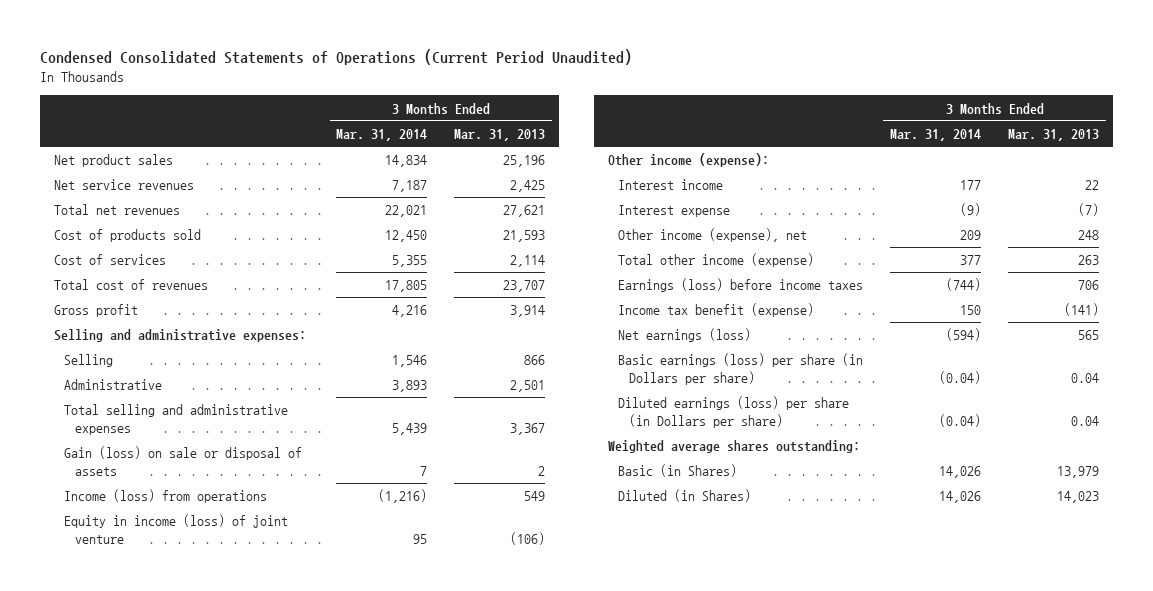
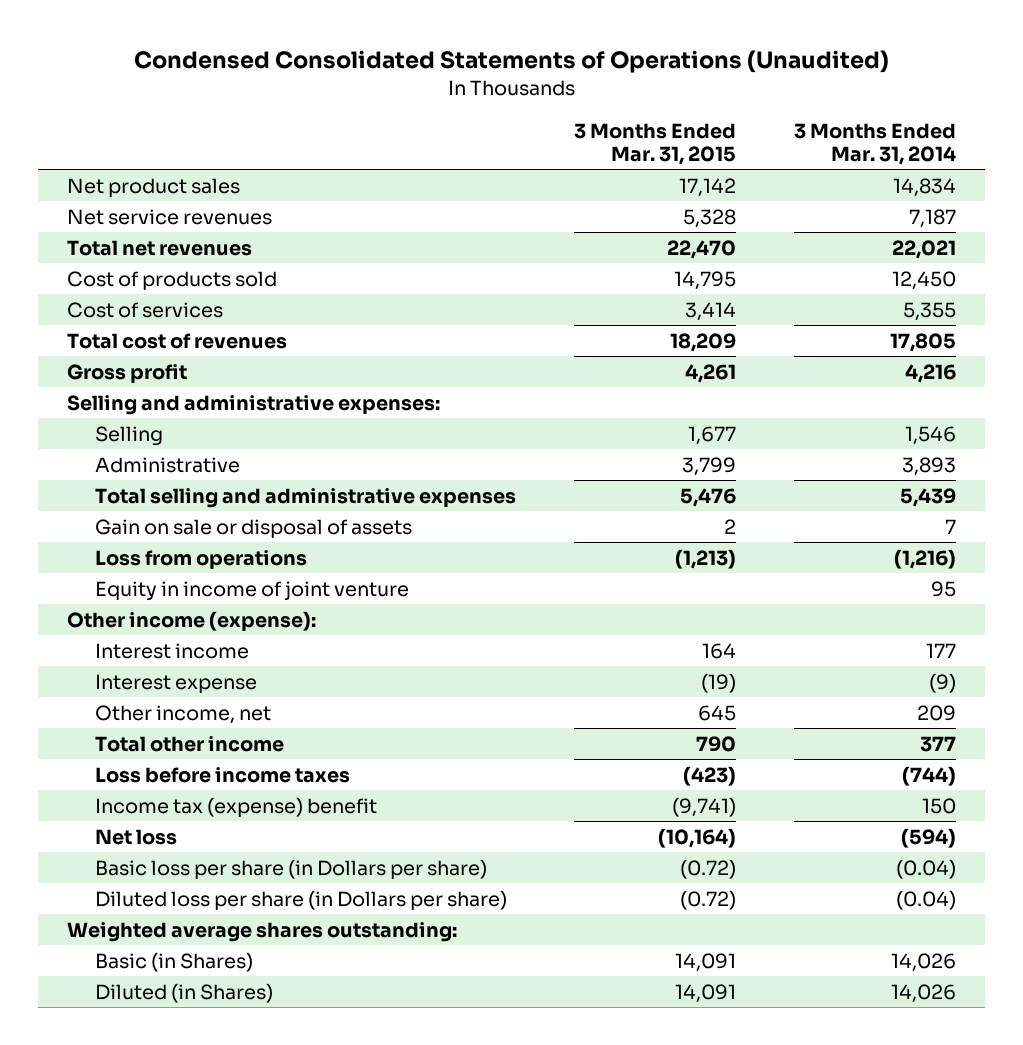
- Condensed Consolidated Statements of Operations (Current Period Unaudited)
+ Condensed Consolidated Statements of Operations (Unaudited)
- | 3 Months Ended Mar. 31, 2014 | 3 Months Ended Mar. 31, 2013
+ | 3 Months Ended Mar. 31, 2015 | 3 Months Ended Mar. 31, 2014
- Gain (loss) on sale or disposal of assets | 7 | 2
- Income (loss) from operations | (1,216) | 549
- Equity in income (loss) of joint venture | 95 | (106)
+ Gain on sale or disposal of assets | 2 | 7
+ Loss from operations | (1,213) | (1,216)
+ Equity in income of joint venture | | 95
- Other income (expense), net | 209 | 248
- Total other income (expense) | 377 | 263
- Earnings (loss) before income taxes | (744) | 706
- Income tax benefit (expense) | 150 | (141)
- Net earnings (loss) | (594) | 565
- Basic earnings (loss) per share (in Dollars per share) | (0.04) | 0.04
- Diluted earnings (loss) per share (in Dollars per share) | (0.04) | 0.04
+ Other income, net | 645 | 209
+ Total other income | 790 | 377
+ Loss before income taxes | (423) | (744)
+ Income tax (expense) benefit | (9,741) | 150
+ Net loss | (10,164) | (594)
+ Basic loss per share (in Dollars per share) | (0.72) | (0.04)
+ Diluted loss per share (in Dollars per share) | (0.72) | (0.04)

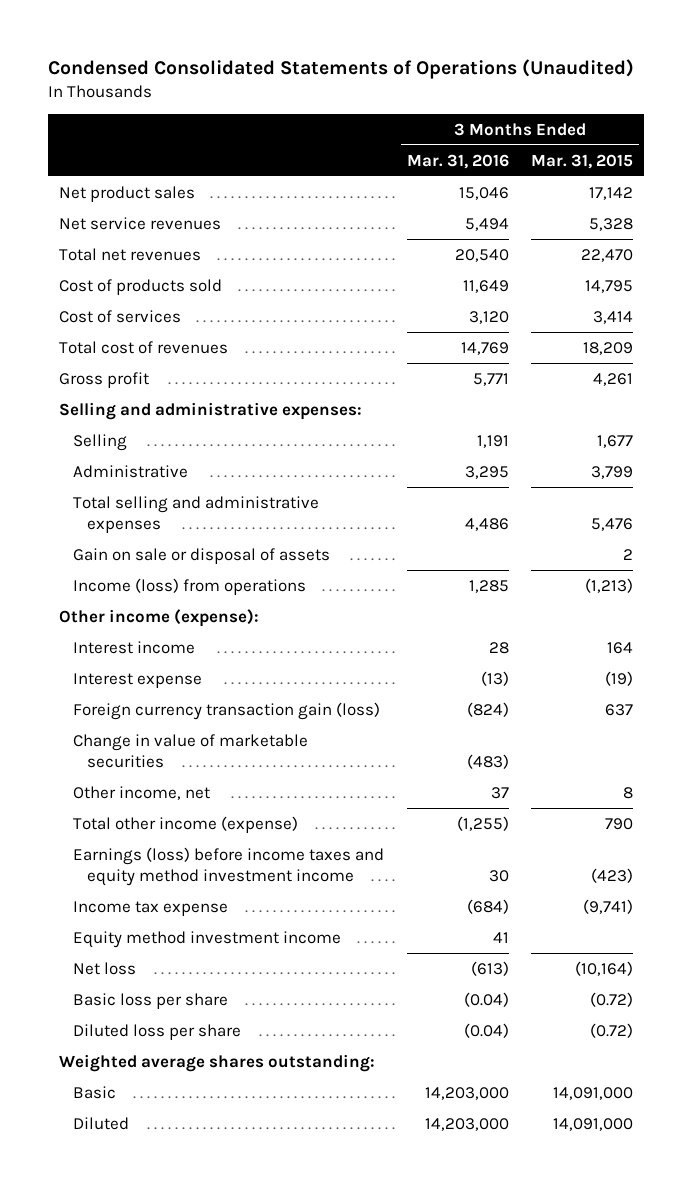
- | 3 Months Ended Mar. 31, 2015 | 3 Months Ended Mar. 31, 2014
+ | 3 Months Ended Mar. 31, 2016 | 3 Months Ended Mar. 31, 2015
- Loss from operations | (1,213) | (1,216)
- Equity in income of joint venture | | 95
+ Income (loss) from operations | 1,285 | (1,213)
- Other income, net | 645 | 209
- Total other income | 790 | 377
- Loss before income taxes | (423) | (744)
- Income tax (expense) benefit | (9,741) | 150
+ Foreign currency transaction gain (loss) | (824) | 637
+ Change in value of marketable securities | (483) |
+ Other income, net | 37 | 8
+ Total other income (expense) | (1,255) | 790
+ Earnings (loss) before income taxes and equity method investment income | 30 | (423)
+ Income tax expense | (684) | (9,741)
+ Equity method investment income | 41 |
- Basic loss per share (in Dollars per share) | (0.72) | (0.04)
- Diluted loss per share (in Dollars per share) | (0.72) | (0.04)
+ Basic loss per share | (0.04) | (0.72)
+ Diluted loss per share | (0.04) | (0.72)
- Basic (in Shares) | 14,091 | 14,026
- Diluted (in Shares) | 14,091 | 14,026
+ Basic | 14,203,000 | 14,091,000
+ Diluted | 14,203,000 | 14,091,000

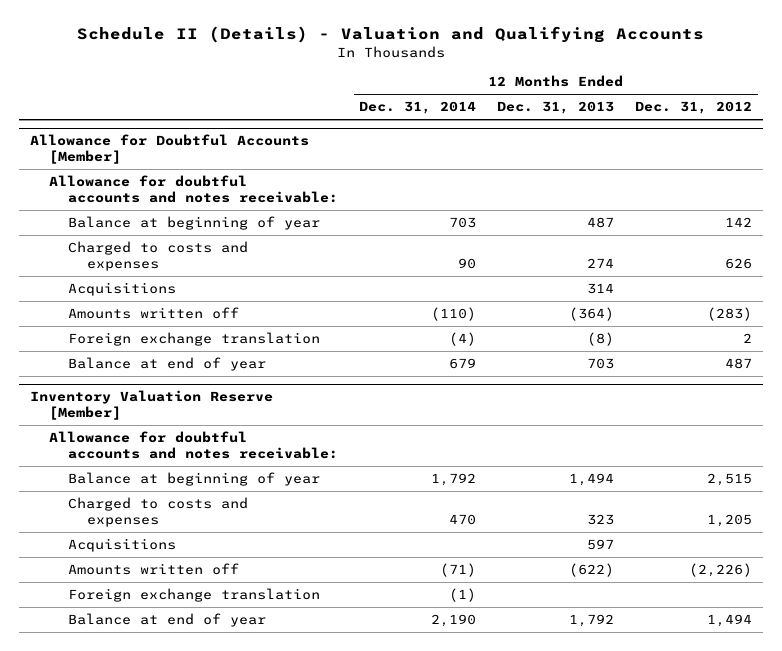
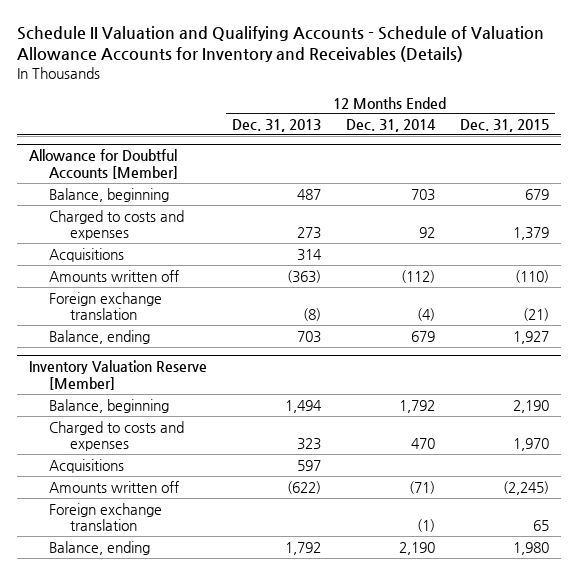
- Schedule II (Details) - Valuation and Qualifying Accounts
+ Schedule II Valuation and Qualifying Accounts - Schedule of Valuation Allowance Accounts for Inventory and Receivables (Details)
- | 12 Months Ended Dec. 31, 2014 | 12 Months Ended Dec. 31, 2013 | 12 Months Ended Dec. 31, 2012
+ | 12 Months Ended Dec. 31, 2013 | 12 Months Ended Dec. 31, 2014 | 12 Months Ended Dec. 31, 2015
@ Allowance for Doubtful Accounts [Member]
- Allowance for doubtful accounts and notes receivable:
- Balance at beginning of year | 703 | 487 | 142
- Charged to costs and expenses | 90 | 274 | 626
+ Balance, beginning | 487 | 703 | 679
+ Charged to costs and expenses | 273 | 92 | 1,379
- Amounts written off | (110) | (364) | (283)
+ Amounts written off | (363) | (112) | (110)
- Balance at end of year | 679 | 703 | 487
+ Balance, ending | 703 | 679 | 1,927
@ Inventory Valuation Reserve [Member]
- Allowance for doubtful accounts and notes receivable:
- Balance at beginning of year | 1,792 | 1,494 | 2,515
+ Balance, beginning | 1,494 | 1,792 | 2,190
- Balance at end of year | 2,190 | 1,792 | 1,494
+ Balance, ending | 1,792 | 2,190 | 1,980

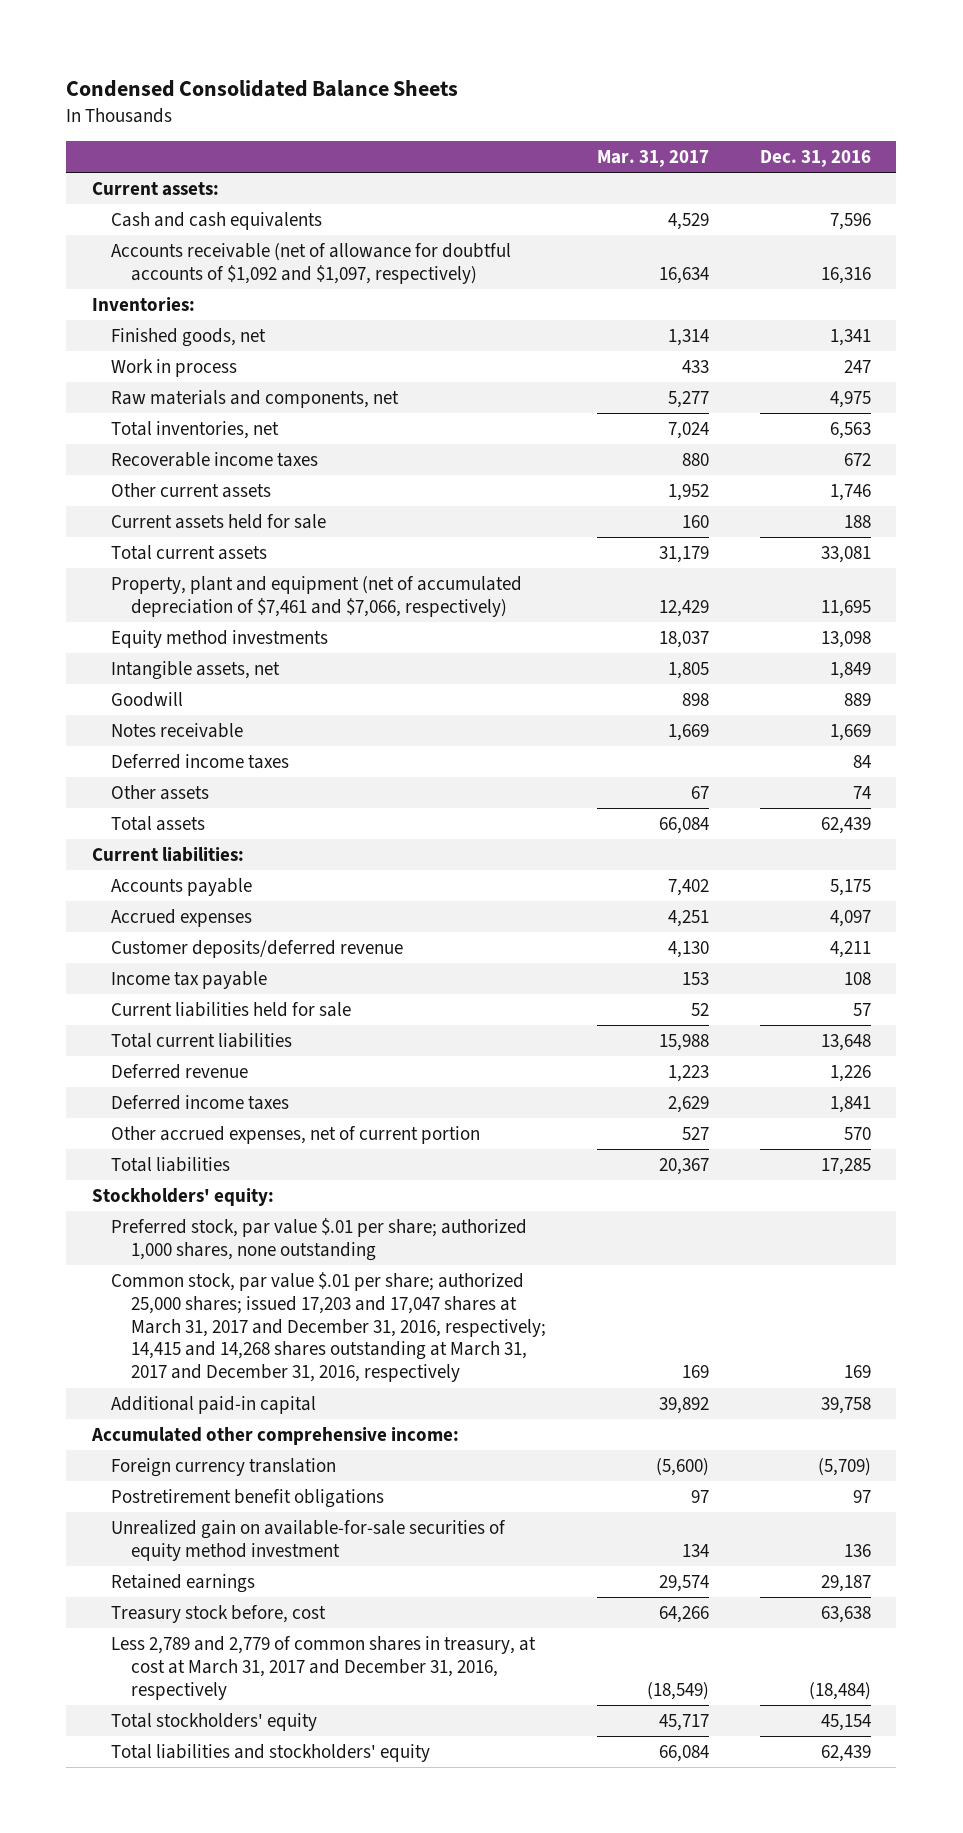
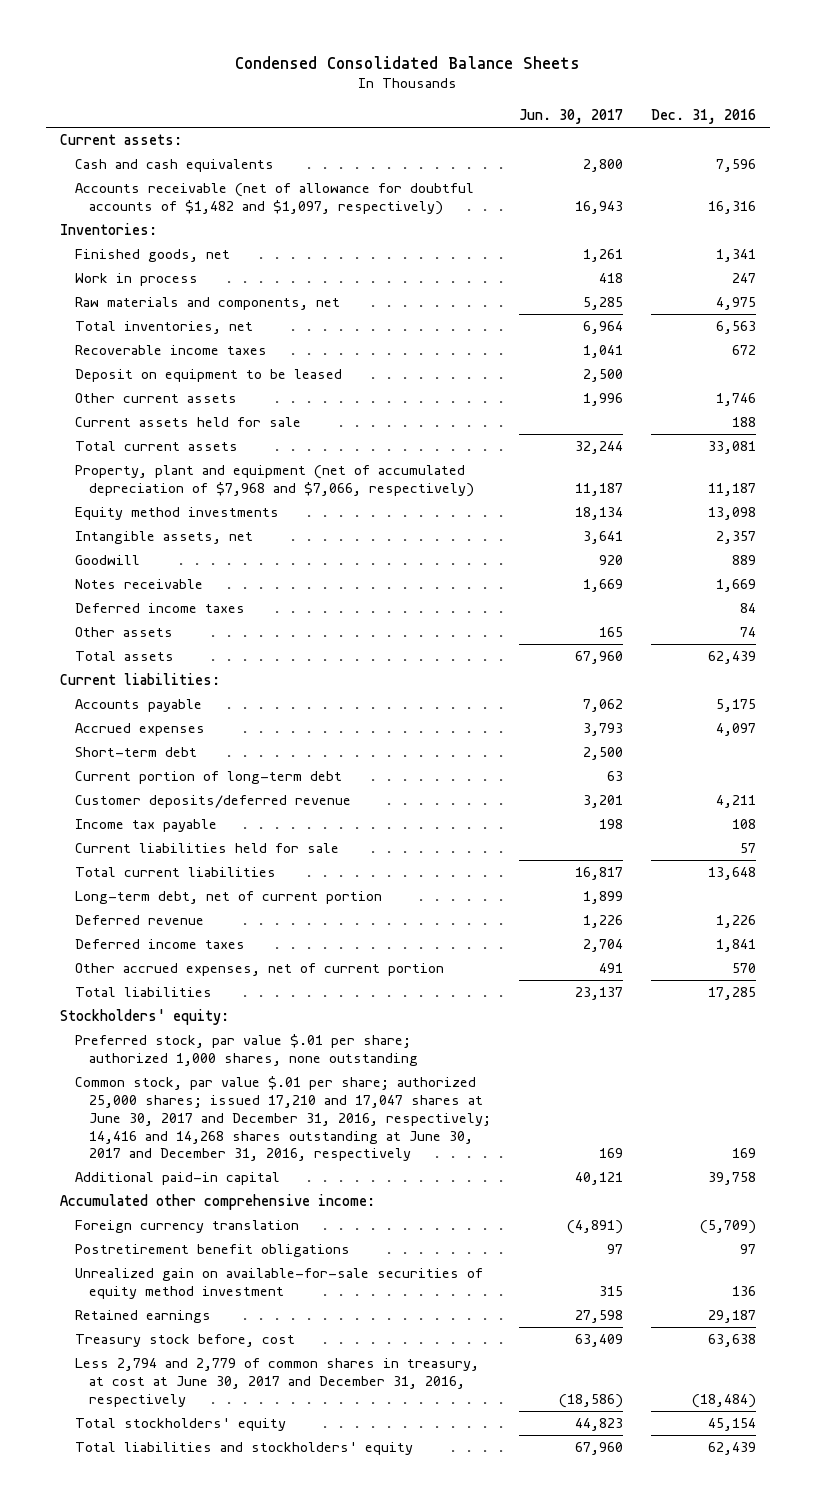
- | Mar. 31, 2017 | Dec. 31, 2016
+ | Jun. 30, 2017 | Dec. 31, 2016
- Accounts receivable (net of allowance for doubtful accounts of $1,092 and $1,097, respectively) | 16,634 | 16,316
+ Accounts receivable (net of allowance for doubtful accounts of $1,482 and $1,097, respectively) | 16,943 | 16,316
+ Deposit on equipment to be leased | 2,500 |
- Property, plant and equipment (net of accumulated depreciation of $7,461 and $7,066, respectively) | 12,429 | 11,695
+ Property, plant and equipment (net of accumulated depreciation of $7,968 and $7,066, respectively) | 11,187 | 11,187
- Intangible assets, net | 1,805 | 1,849
+ Intangible assets, net | 3,641 | 2,357
+ Short-term debt | 2,500 |
+ Current portion of long-term debt | 63 |
+ Long-term debt, net of current portion | 1,899 |
- Common stock, par value $.01 per share; authorized 25,000 shares; issued 17,203 and 17,047 shares at March 31, 2017 and December 31, 2016, respectively; 14,415 and 14,268 shares outstanding at March 31, 2017 and December 31, 2016, respectively | 169 | 169
+ Common stock, par value $.01 per share; authorized 25,000 shares; issued 17,210 and 17,047 shares at June 30, 2017 and December 31, 2016, respectively; 14,416 and 14,268 shares outstanding at June 30, 2017 and December 31, 2016, respectively | 169 | 169
- Less 2,789 and 2,779 of common shares in treasury, at cost at March 31, 2017 and December 31, 2016, respectively | (18,549) | (18,484)
+ Less 2,794 and 2,779 of common shares in treasury, at cost at June 30, 2017 and December 31, 2016, respectively | (18,586) | (18,484)

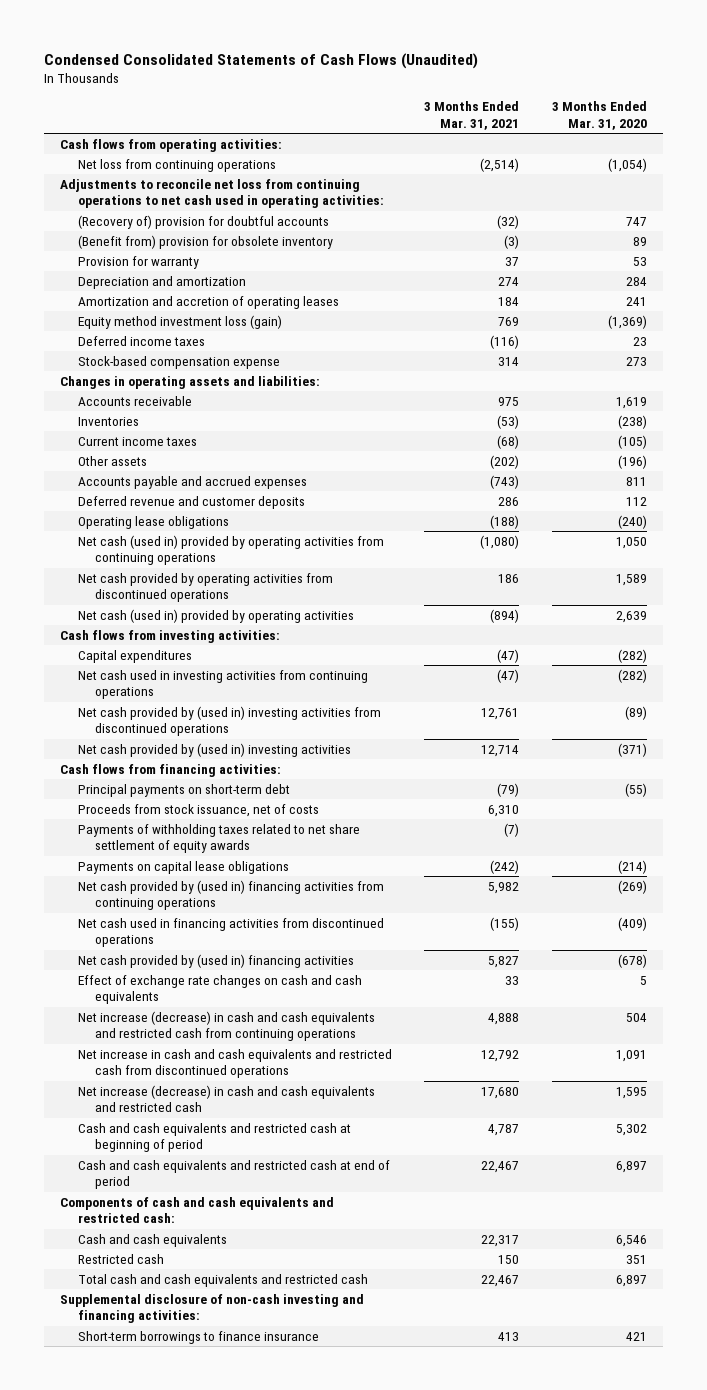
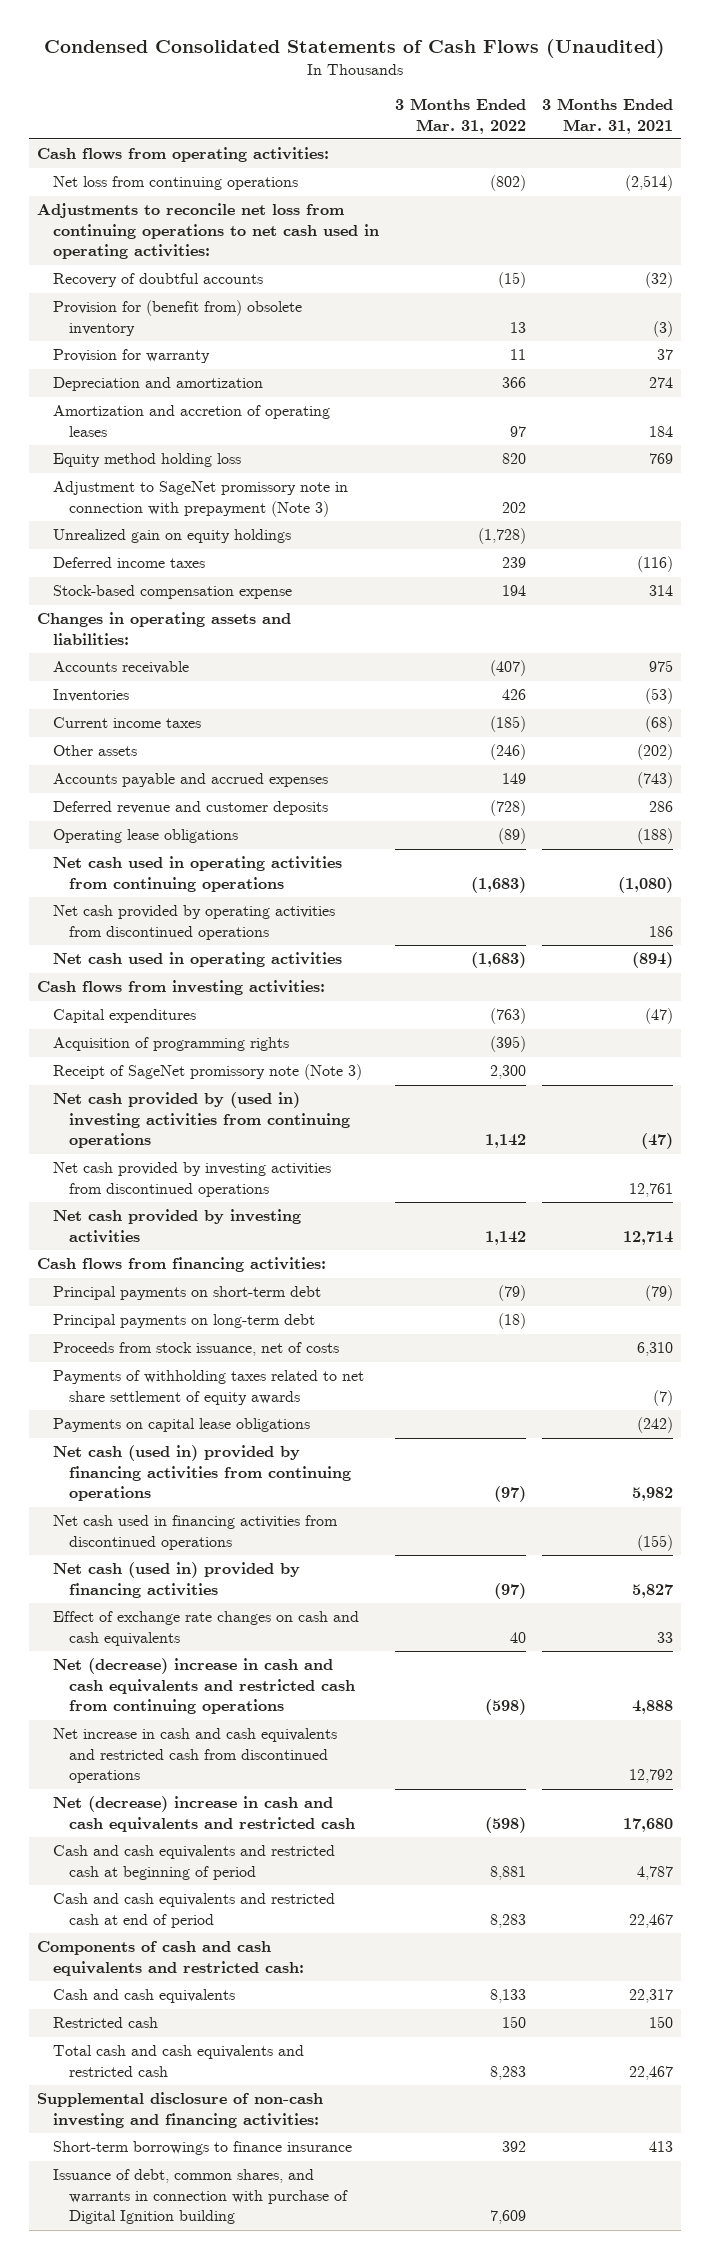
- | 3 Months Ended Mar. 31, 2021 | 3 Months Ended Mar. 31, 2020
+ | 3 Months Ended Mar. 31, 2022 | 3 Months Ended Mar. 31, 2021
- (Recovery of) provision for doubtful accounts | (32) | 747
- (Benefit from) provision for obsolete inventory | (3) | 89
+ Recovery of doubtful accounts | (15) | (32)
+ Provision for (benefit from) obsolete inventory | 13 | (3)
- Equity method investment loss (gain) | 769 | (1,369)
+ Equity method holding loss | 820 | 769
+ Adjustment to SageNet promissory note in connection with prepayment (Note 3) | 202 |
+ Unrealized gain on equity holdings | (1,728) |
- Net cash (used in) provided by operating activities from continuing operations | (1,080) | 1,050
+ Net cash used in operating activities from continuing operations | (1,683) | (1,080)
- Net cash (used in) provided by operating activities | (894) | 2,639
+ Net cash used in operating activities | (1,683) | (894)
- Net cash used in investing activities from continuing operations | (47) | (282)
- Net cash provided by (used in) investing activities from discontinued operations | 12,761 | (89)
- Net cash provided by (used in) investing activities | 12,714 | (371)
+ Acquisition of programming rights | (395) |
+ Receipt of SageNet promissory note (Note 3) | 2,300 |
+ Net cash provided by (used in) investing activities from continuing operations | 1,142 | (47)
+ Net cash provided by investing activities from discontinued operations | | 12,761
+ Net cash provided by investing activities | 1,142 | 12,714
+ Principal payments on long-term debt | (18) |
- Net cash provided by (used in) financing activities from continuing operations | 5,982 | (269)
+ Net cash (used in) provided by financing activities from continuing operations | (97) | 5,982
- Net cash provided by (used in) financing activities | 5,827 | (678)
+ Net cash (used in) provided by financing activities | (97) | 5,827
- Net increase (decrease) in cash and cash equivalents and restricted cash from continuing operations | 4,888 | 504
+ Net (decrease) increase in cash and cash equivalents and restricted cash from continuing operations | (598) | 4,888
- Net increase (decrease) in cash and cash equivalents and restricted cash | 17,680 | 1,595
+ Net (decrease) increase in cash and cash equivalents and restricted cash | (598) | 17,680
+ Issuance of debt, common shares, and warrants in connection with purchase of Digital Ignition building | 7,609 |

